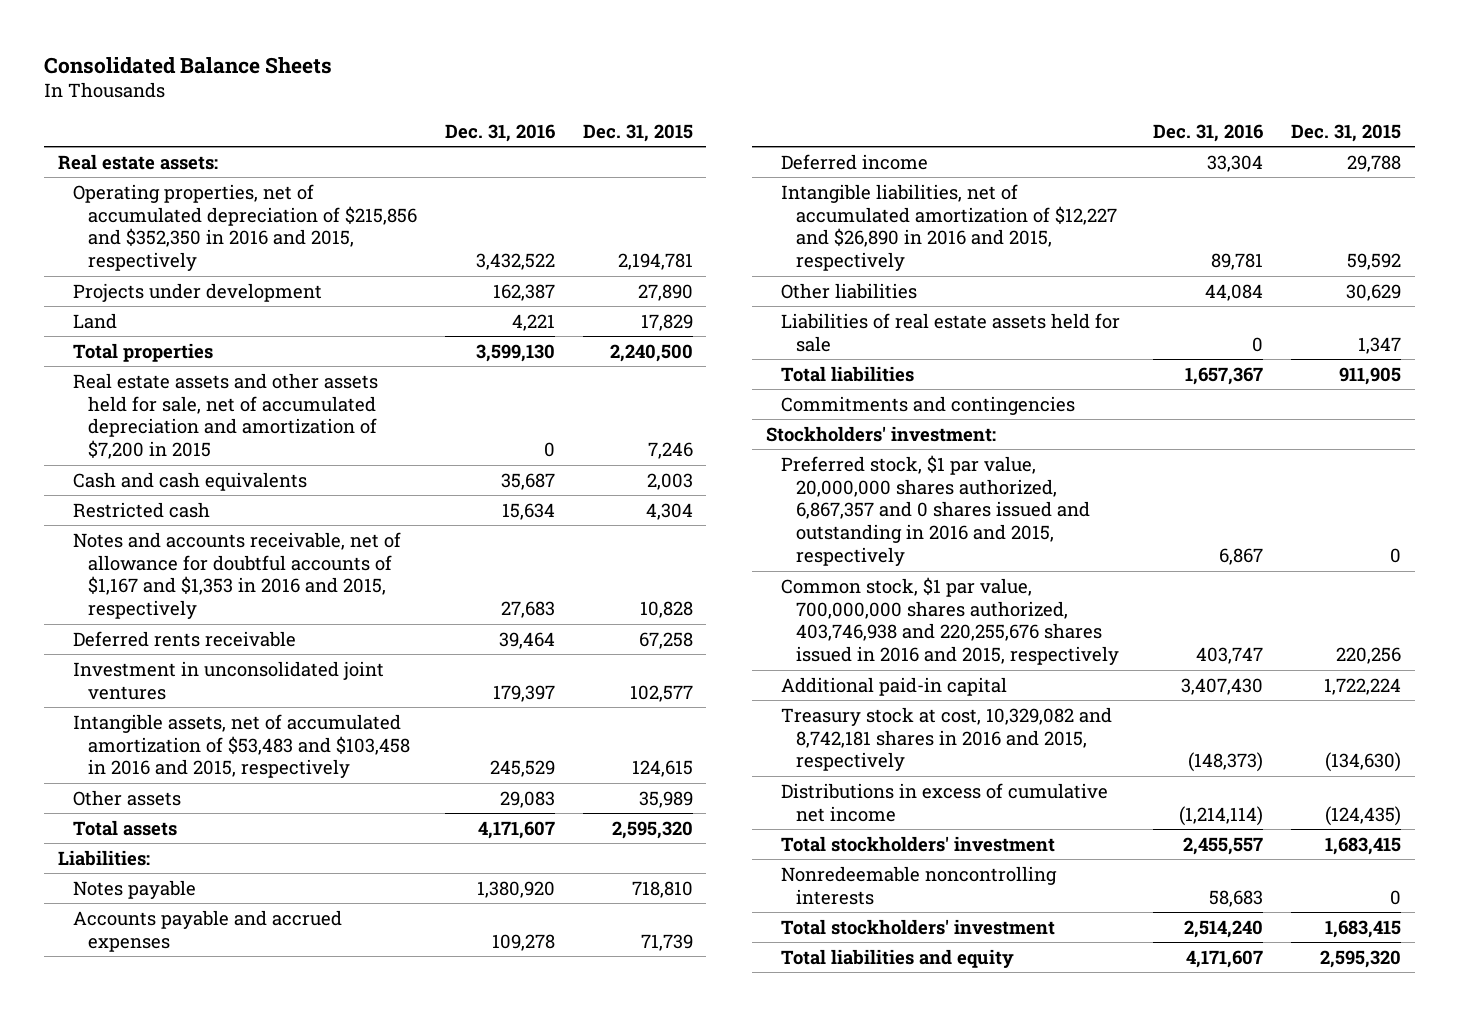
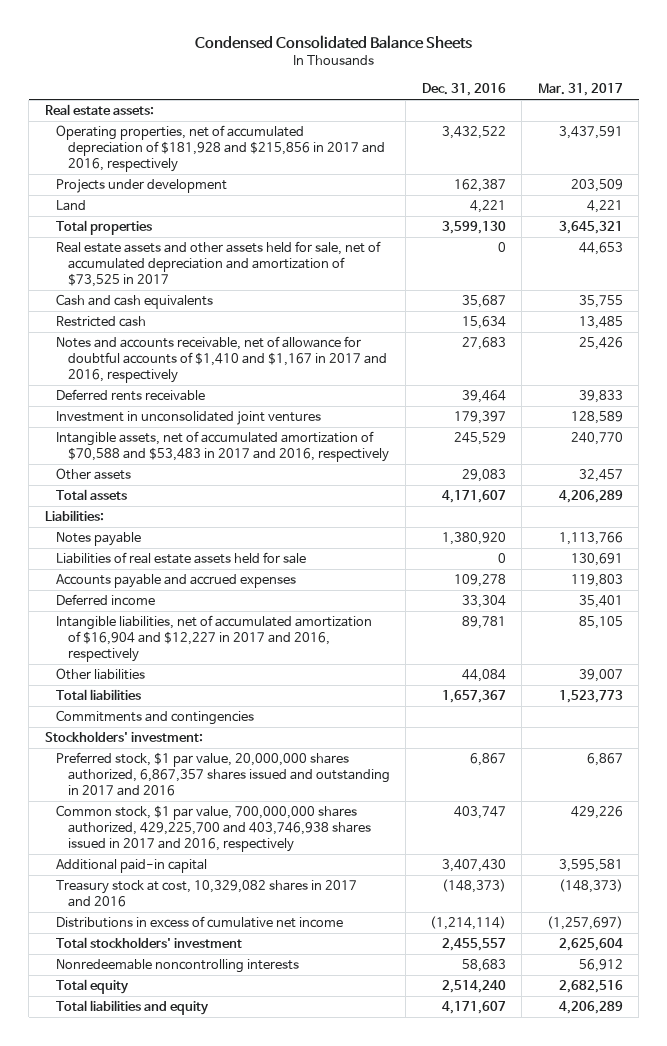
- Consolidated Balance Sheets
+ Condensed Consolidated Balance Sheets
- | Dec. 31, 2016 | Dec. 31, 2015
+ | Dec. 31, 2016 | Mar. 31, 2017
- Operating properties, net of accumulated depreciation of $215,856 and $352,350 in 2016 and 2015, respectively | 3,432,522 | 2,194,781
+ Operating properties, net of accumulated depreciation of $181,928 and $215,856 in 2017 and 2016, respectively | 3,432,522 | 3,437,591
- Real estate assets and other assets held for sale, net of accumulated depreciation and amortization of $7,200 in 2015 | 0 | 7,246
+ Real estate assets and other assets held for sale, net of accumulated depreciation and amortization of $73,525 in 2017 | 0 | 44,653
- Notes and accounts receivable, net of allowance for doubtful accounts of $1,167 and $1,353 in 2016 and 2015, respectively | 27,683 | 10,828
+ Notes and accounts receivable, net of allowance for doubtful accounts of $1,410 and $1,167 in 2017 and 2016, respectively | 27,683 | 25,426
- Intangible assets, net of accumulated amortization of $53,483 and $103,458 in 2016 and 2015, respectively | 245,529 | 124,615
+ Intangible assets, net of accumulated amortization of $70,588 and $53,483 in 2017 and 2016, respectively | 245,529 | 240,770
moved up: Liabilities of real estate assets held for sale | 0 | 130,691
- Intangible liabilities, net of accumulated amortization of $12,227 and $26,890 in 2016 and 2015, respectively | 89,781 | 59,592
+ Intangible liabilities, net of accumulated amortization of $16,904 and $12,227 in 2017 and 2016, respectively | 89,781 | 85,105
- Preferred stock, $1 par value, 20,000,000 shares authorized, 6,867,357 and 0 shares issued and outstanding in 2016 and 2015, respectively | 6,867 | 0
- Common stock, $1 par value, 700,000,000 shares authorized, 403,746,938 and 220,255,676 shares issued in 2016 and 2015, respectively | 403,747 | 220,256
+ Preferred stock, $1 par value, 20,000,000 shares authorized, 6,867,357 shares issued and outstanding in 2017 and 2016 | 6,867 | 6,867
+ Common stock, $1 par value, 700,000,000 shares authorized, 429,225,700 and 403,746,938 shares issued in 2017 and 2016, respectively | 403,747 | 429,226
- Treasury stock at cost, 10,329,082 and 8,742,181 shares in 2016 and 2015, respectively | (148,373) | (134,630)
+ Treasury stock at cost, 10,329,082 shares in 2017 and 2016 | (148,373) | (148,373)
- Total stockholders' investment | 2,514,240 | 1,683,415
+ Total equity | 2,514,240 | 2,682,516

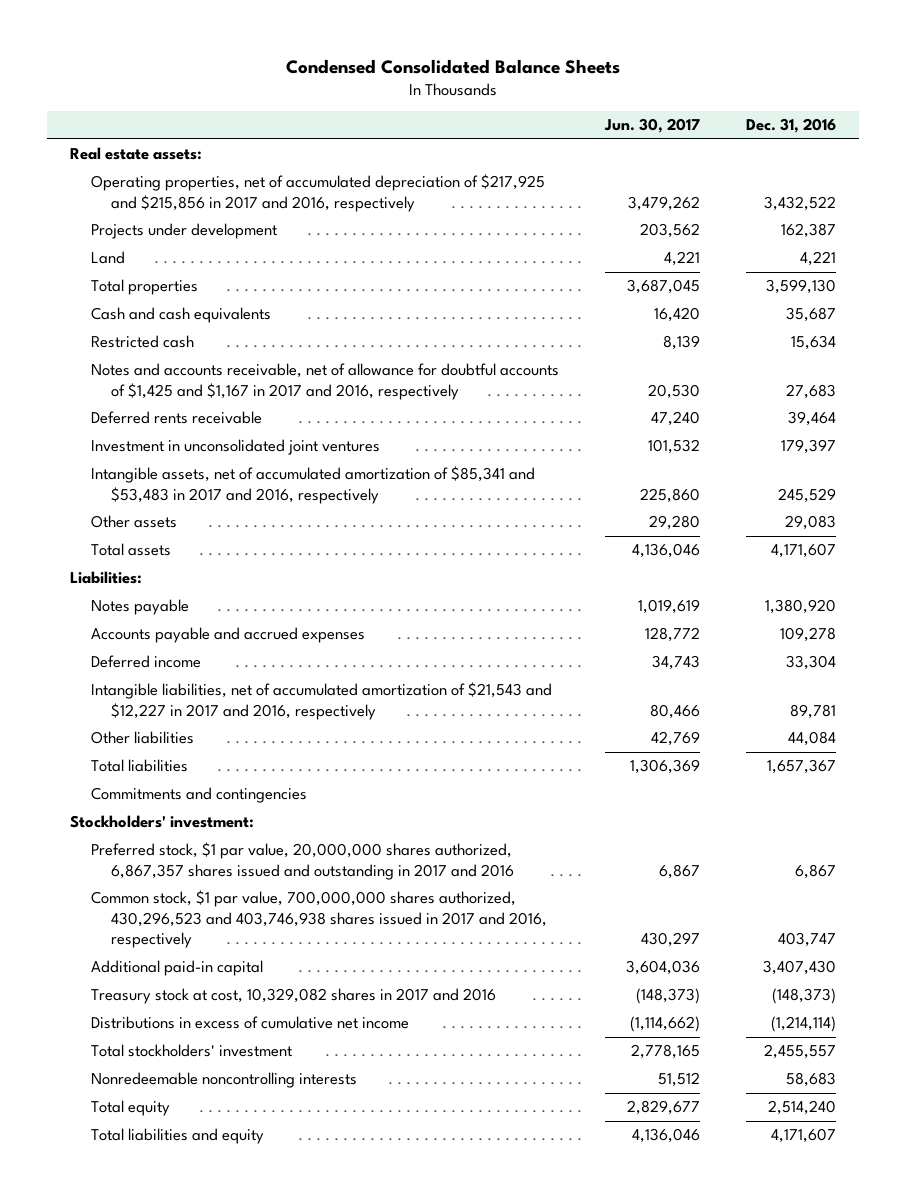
- | Dec. 31, 2016 | Mar. 31, 2017
+ | Jun. 30, 2017 | Dec. 31, 2016
- Operating properties, net of accumulated depreciation of $181,928 and $215,856 in 2017 and 2016, respectively | 3,432,522 | 3,437,591
+ Operating properties, net of accumulated depreciation of $217,925 and $215,856 in 2017 and 2016, respectively | 3,479,262 | 3,432,522
- Real estate assets and other assets held for sale, net of accumulated depreciation and amortization of $73,525 in 2017 | 0 | 44,653
- Notes and accounts receivable, net of allowance for doubtful accounts of $1,410 and $1,167 in 2017 and 2016, respectively | 27,683 | 25,426
+ Notes and accounts receivable, net of allowance for doubtful accounts of $1,425 and $1,167 in 2017 and 2016, respectively | 20,530 | 27,683
- Intangible assets, net of accumulated amortization of $70,588 and $53,483 in 2017 and 2016, respectively | 245,529 | 240,770
+ Intangible assets, net of accumulated amortization of $85,341 and $53,483 in 2017 and 2016, respectively | 225,860 | 245,529
- Liabilities of real estate assets held for sale | 0 | 130,691
- Intangible liabilities, net of accumulated amortization of $16,904 and $12,227 in 2017 and 2016, respectively | 89,781 | 85,105
+ Intangible liabilities, net of accumulated amortization of $21,543 and $12,227 in 2017 and 2016, respectively | 80,466 | 89,781
- Common stock, $1 par value, 700,000,000 shares authorized, 429,225,700 and 403,746,938 shares issued in 2017 and 2016, respectively | 403,747 | 429,226
+ Common stock, $1 par value, 700,000,000 shares authorized, 430,296,523 and 403,746,938 shares issued in 2017 and 2016, respectively | 430,297 | 403,747

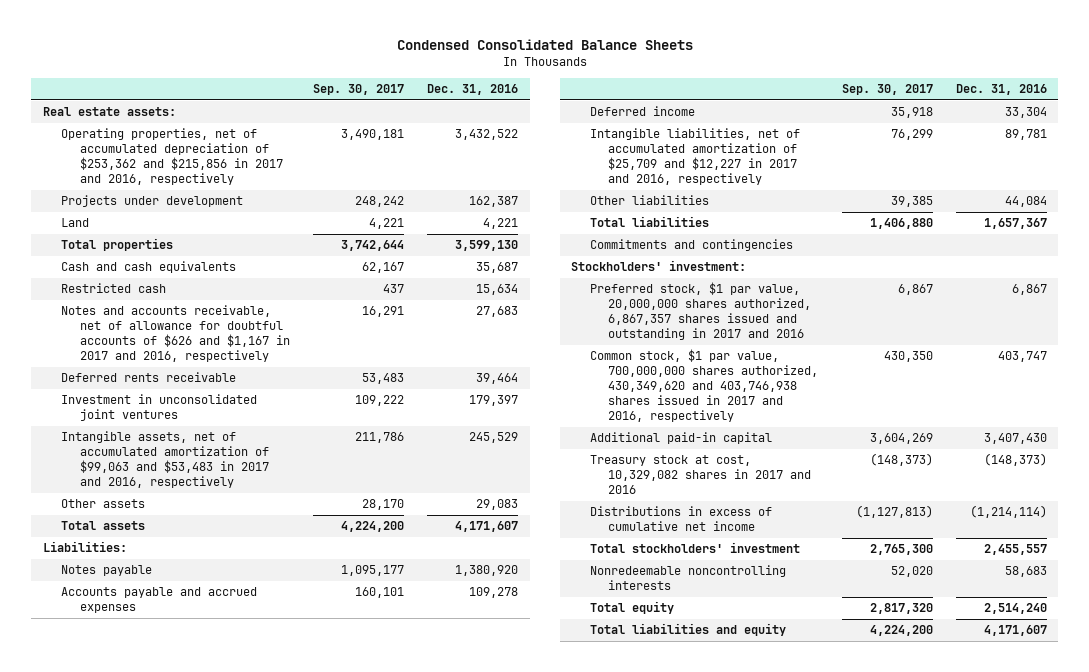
- | Jun. 30, 2017 | Dec. 31, 2016
+ | Sep. 30, 2017 | Dec. 31, 2016
- Operating properties, net of accumulated depreciation of $217,925 and $215,856 in 2017 and 2016, respectively | 3,479,262 | 3,432,522
+ Operating properties, net of accumulated depreciation of $253,362 and $215,856 in 2017 and 2016, respectively | 3,490,181 | 3,432,522
- Notes and accounts receivable, net of allowance for doubtful accounts of $1,425 and $1,167 in 2017 and 2016, respectively | 20,530 | 27,683
+ Notes and accounts receivable, net of allowance for doubtful accounts of $626 and $1,167 in 2017 and 2016, respectively | 16,291 | 27,683
- Intangible assets, net of accumulated amortization of $85,341 and $53,483 in 2017 and 2016, respectively | 225,860 | 245,529
+ Intangible assets, net of accumulated amortization of $99,063 and $53,483 in 2017 and 2016, respectively | 211,786 | 245,529
- Intangible liabilities, net of accumulated amortization of $21,543 and $12,227 in 2017 and 2016, respectively | 80,466 | 89,781
+ Intangible liabilities, net of accumulated amortization of $25,709 and $12,227 in 2017 and 2016, respectively | 76,299 | 89,781
- Common stock, $1 par value, 700,000,000 shares authorized, 430,296,523 and 403,746,938 shares issued in 2017 and 2016, respectively | 430,297 | 403,747
+ Common stock, $1 par value, 700,000,000 shares authorized, 430,349,620 and 403,746,938 shares issued in 2017 and 2016, respectively | 430,350 | 403,747

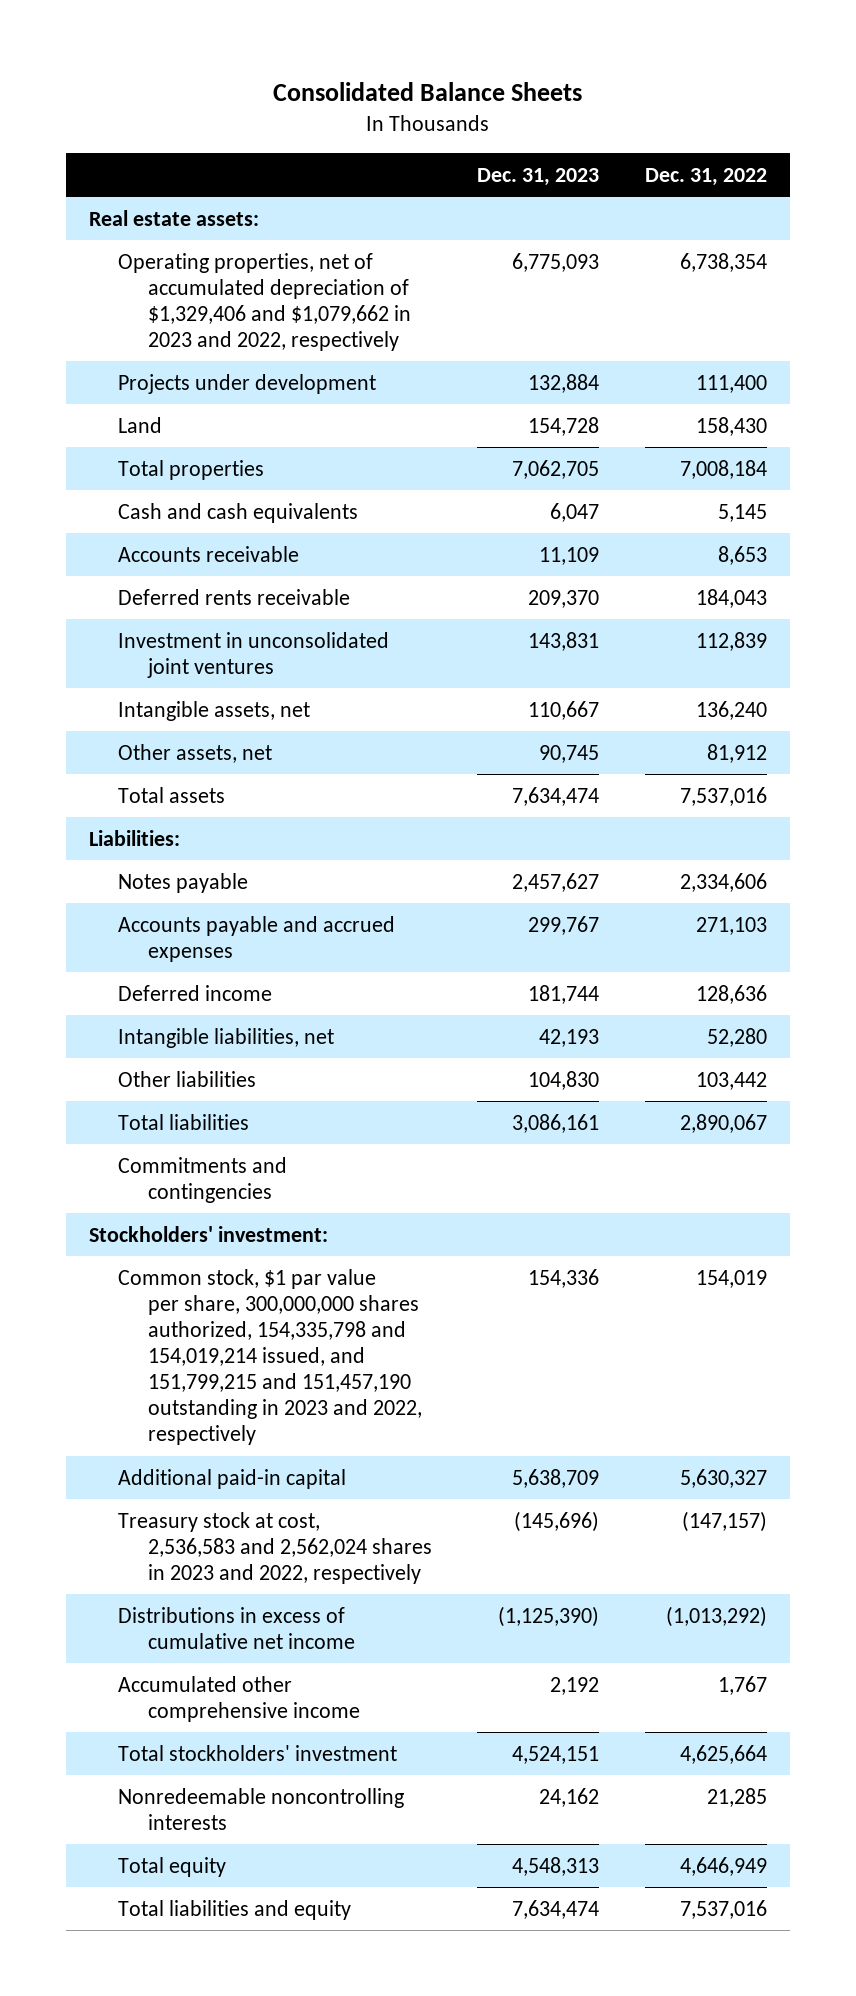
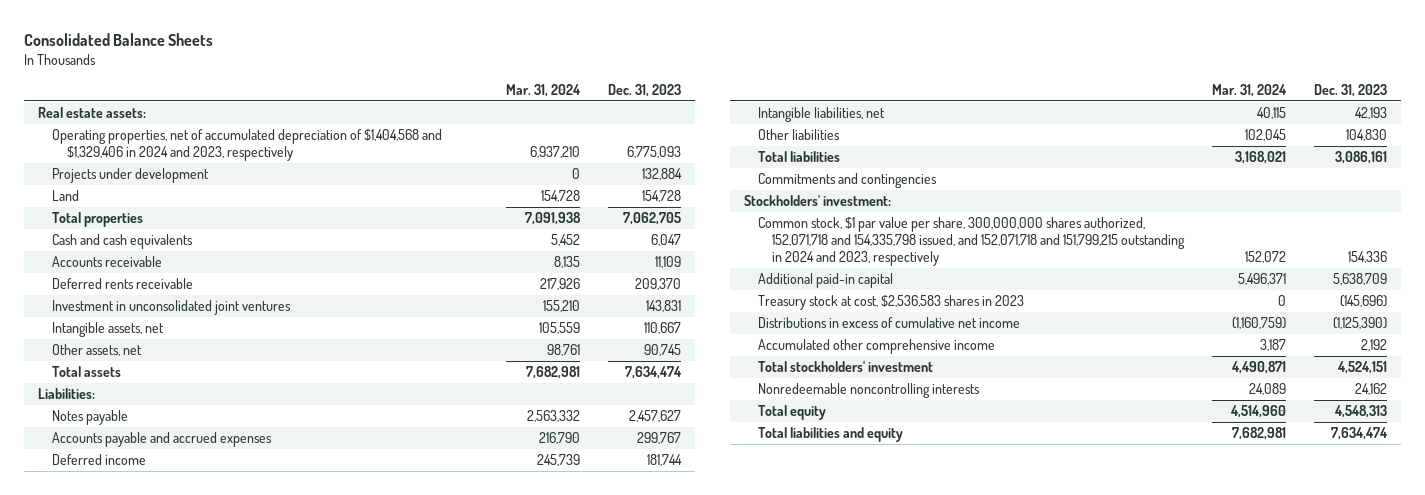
- | Dec. 31, 2023 | Dec. 31, 2022
+ | Mar. 31, 2024 | Dec. 31, 2023
- Operating properties, net of accumulated depreciation of $1,329,406 and $1,079,662 in 2023 and 2022, respectively | 6,775,093 | 6,738,354
+ Operating properties, net of accumulated depreciation of $1,404,568 and $1,329,406 in 2024 and 2023, respectively | 6,937,210 | 6,775,093
- Common stock, $1 par value per share, 300,000,000 shares authorized, 154,335,798 and 154,019,214 issued, and 151,799,215 and 151,457,190 outstanding in 2023 and 2022, respectively | 154,336 | 154,019
+ Common stock, $1 par value per share, 300,000,000 shares authorized, 152,071,718 and 154,335,798 issued, and 152,071,718 and 151,799,215 outstanding in 2024 and 2023, respectively | 152,072 | 154,336
- Treasury stock at cost, 2,536,583 and 2,562,024 shares in 2023 and 2022, respectively | (145,696) | (147,157)
+ Treasury stock at cost, $2,536,583 shares in 2023 | 0 | (145,696)

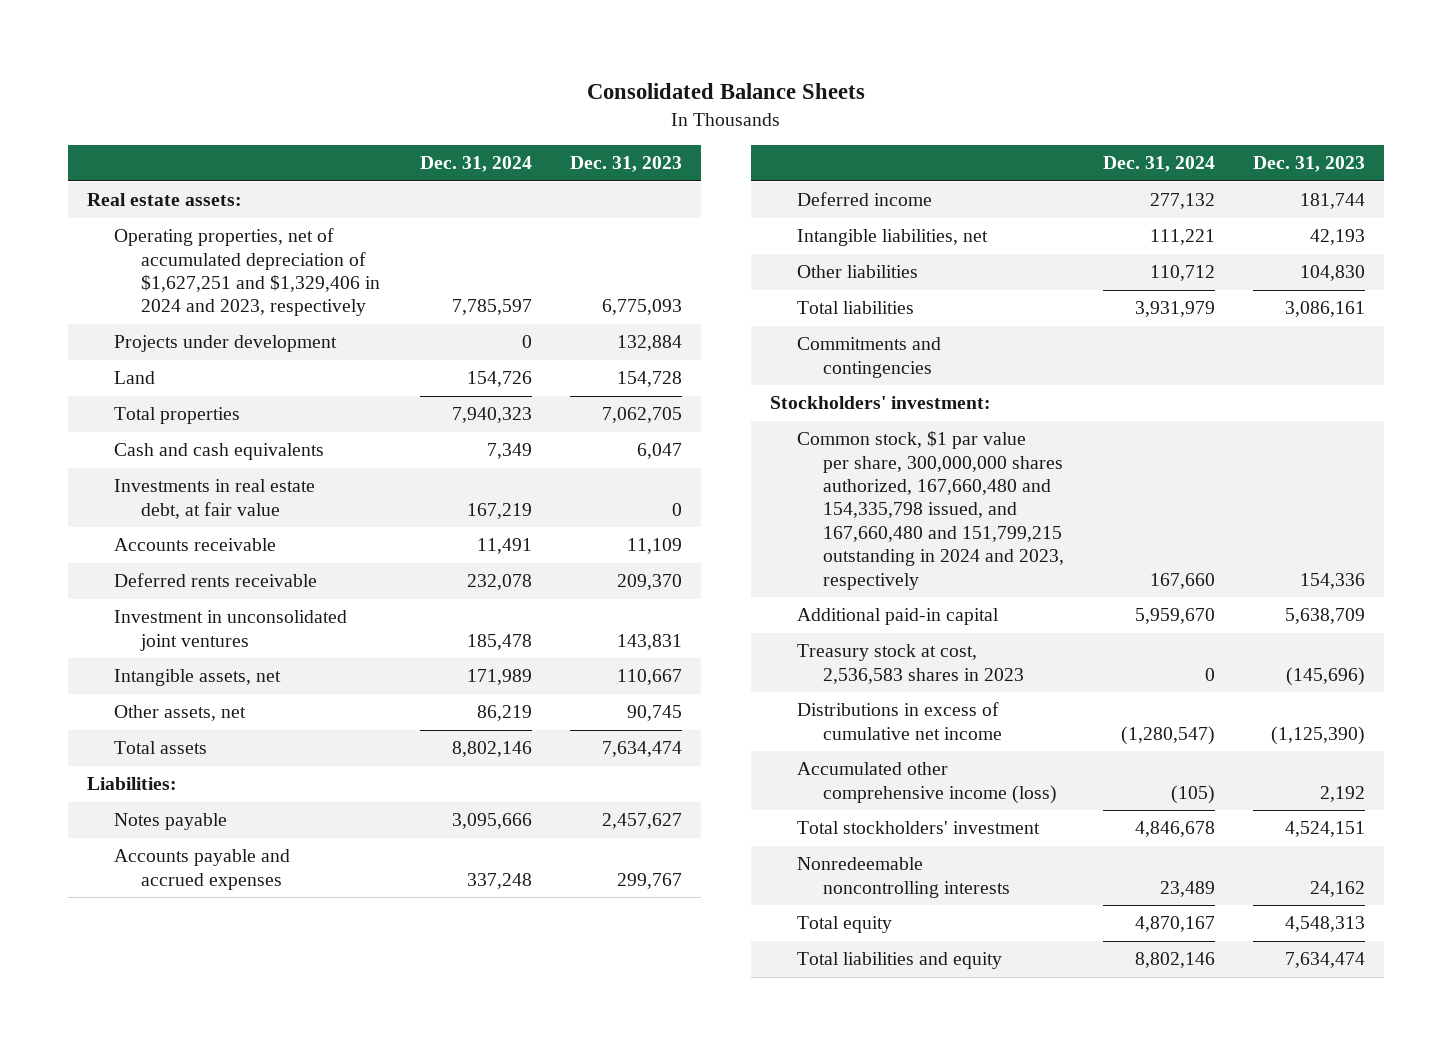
- | Mar. 31, 2024 | Dec. 31, 2023
+ | Dec. 31, 2024 | Dec. 31, 2023
- Operating properties, net of accumulated depreciation of $1,404,568 and $1,329,406 in 2024 and 2023, respectively | 6,937,210 | 6,775,093
+ Operating properties, net of accumulated depreciation of $1,627,251 and $1,329,406 in 2024 and 2023, respectively | 7,785,597 | 6,775,093
+ Investments in real estate debt, at fair value | 167,219 | 0
- Common stock, $1 par value per share, 300,000,000 shares authorized, 152,071,718 and 154,335,798 issued, and 152,071,718 and 151,799,215 outstanding in 2024 and 2023, respectively | 152,072 | 154,336
+ Common stock, $1 par value per share, 300,000,000 shares authorized, 167,660,480 and 154,335,798 issued, and 167,660,480 and 151,799,215 outstanding in 2024 and 2023, respectively | 167,660 | 154,336
- Treasury stock at cost, $2,536,583 shares in 2023 | 0 | (145,696)
+ Treasury stock at cost, 2,536,583 shares in 2023 | 0 | (145,696)
- Accumulated other comprehensive income | 3,187 | 2,192
+ Accumulated other comprehensive income (loss) | (105) | 2,192

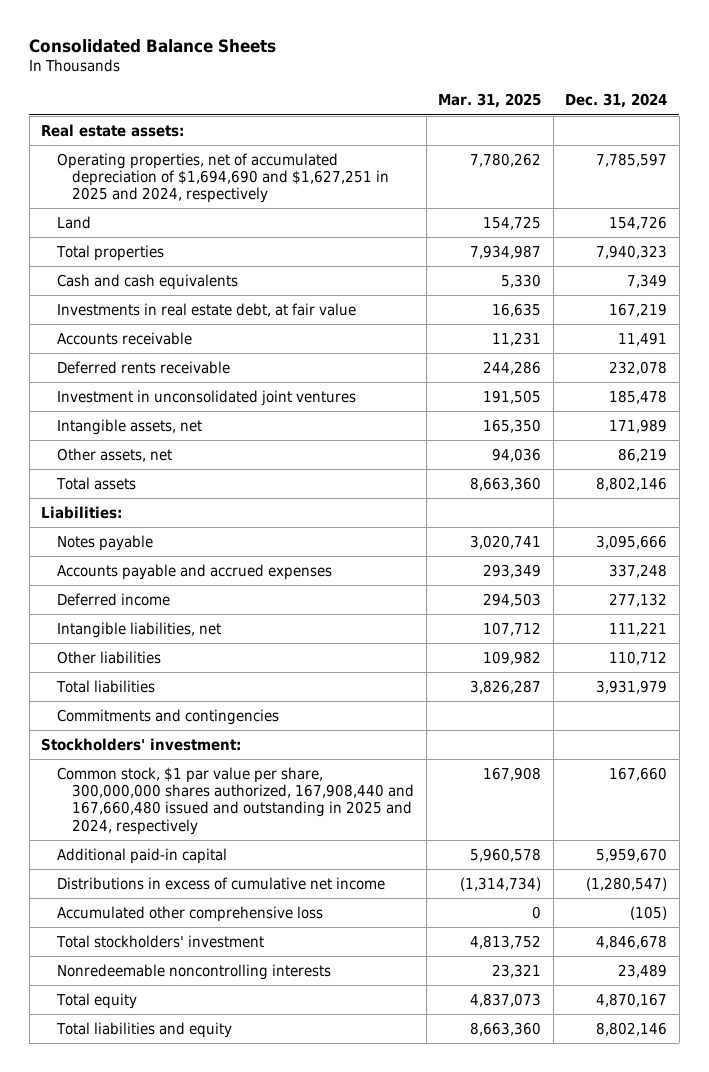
- | Dec. 31, 2024 | Dec. 31, 2023
+ | Mar. 31, 2025 | Dec. 31, 2024
- Operating properties, net of accumulated depreciation of $1,627,251 and $1,329,406 in 2024 and 2023, respectively | 7,785,597 | 6,775,093
- Projects under development | 0 | 132,884
+ Operating properties, net of accumulated depreciation of $1,694,690 and $1,627,251 in 2025 and 2024, respectively | 7,780,262 | 7,785,597
- Common stock, $1 par value per share, 300,000,000 shares authorized, 167,660,480 and 154,335,798 issued, and 167,660,480 and 151,799,215 outstanding in 2024 and 2023, respectively | 167,660 | 154,336
+ Common stock, $1 par value per share, 300,000,000 shares authorized, 167,908,440 and 167,660,480 issued and outstanding in 2025 and 2024, respectively | 167,908 | 167,660
- Treasury stock at cost, 2,536,583 shares in 2023 | 0 | (145,696)
- Accumulated other comprehensive income (loss) | (105) | 2,192
+ Accumulated other comprehensive loss | 0 | (105)

